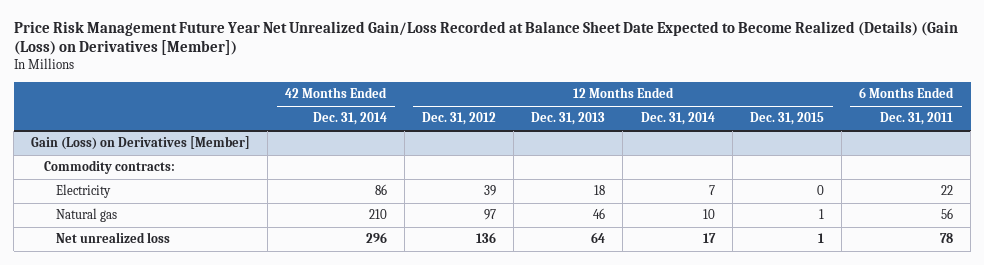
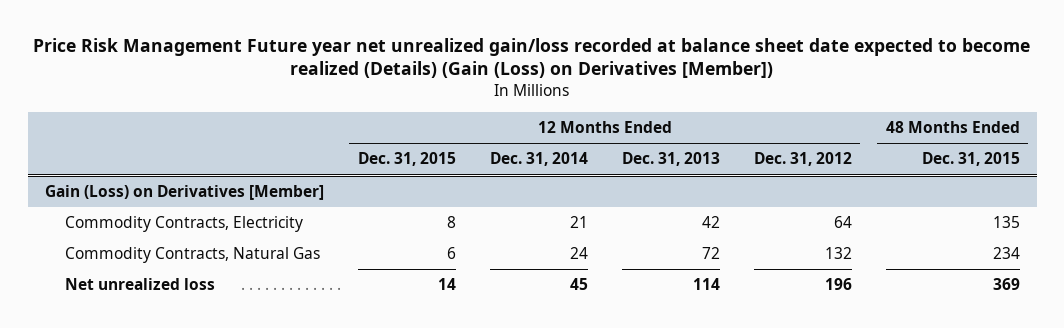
- Price Risk Management Future Year Net Unrealized Gain/Loss Recorded at Balance Sheet Date Expected to Become Realized (Details) (Gain (Loss) on Derivatives [Member])
+ Price Risk Management Future year net unrealized gain/loss recorded at balance sheet date expected to become realized (Details) (Gain (Loss) on Derivatives [Member])
- | 42 Months Ended Dec. 31, 2014 | 12 Months Ended Dec. 31, 2012 | 12 Months Ended Dec. 31, 2013 | 12 Months Ended Dec. 31, 2014 | 12 Months Ended Dec. 31, 2015 | 6 Months Ended Dec. 31, 2011
+ | 12 Months Ended Dec. 31, 2015 | 12 Months Ended Dec. 31, 2014 | 12 Months Ended Dec. 31, 2013 | 12 Months Ended Dec. 31, 2012 | 48 Months Ended Dec. 31, 2015
@ Gain (Loss) on Derivatives [Member]
- Commodity contracts:
- Electricity | 86 | 39 | 18 | 7 | 0 | 22
- Natural gas | 210 | 97 | 46 | 10 | 1 | 56
- Net unrealized loss | 296 | 136 | 64 | 17 | 1 | 78
+ Commodity Contracts, Electricity | 8 | 21 | 42 | 64 | 135
+ Commodity Contracts, Natural Gas | 6 | 24 | 72 | 132 | 234
+ Net unrealized loss | 14 | 45 | 114 | 196 | 369

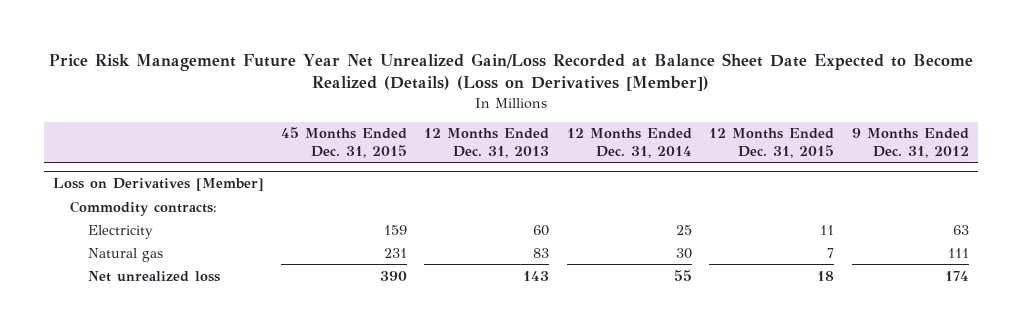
- Price Risk Management Future year net unrealized gain/loss recorded at balance sheet date expected to become realized (Details) (Gain (Loss) on Derivatives [Member])
+ Price Risk Management Future Year Net Unrealized Gain/Loss Recorded at Balance Sheet Date Expected to Become Realized (Details) (Loss on Derivatives [Member])
- | 12 Months Ended Dec. 31, 2015 | 12 Months Ended Dec. 31, 2014 | 12 Months Ended Dec. 31, 2013 | 12 Months Ended Dec. 31, 2012 | 48 Months Ended Dec. 31, 2015
+ | 45 Months Ended Dec. 31, 2015 | 12 Months Ended Dec. 31, 2013 | 12 Months Ended Dec. 31, 2014 | 12 Months Ended Dec. 31, 2015 | 9 Months Ended Dec. 31, 2012
- Gain (Loss) on Derivatives [Member]
- Commodity Contracts, Electricity | 8 | 21 | 42 | 64 | 135
- Commodity Contracts, Natural Gas | 6 | 24 | 72 | 132 | 234
- Net unrealized loss | 14 | 45 | 114 | 196 | 369
+ Loss on Derivatives [Member]
+ Commodity contracts:
+ Electricity | 159 | 60 | 25 | 11 | 63
+ Natural gas | 231 | 83 | 30 | 7 | 111
+ Net unrealized loss | 390 | 143 | 55 | 18 | 174

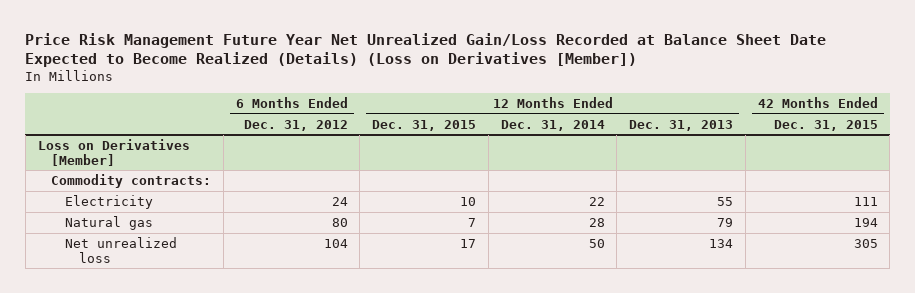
- | 45 Months Ended Dec. 31, 2015 | 12 Months Ended Dec. 31, 2013 | 12 Months Ended Dec. 31, 2014 | 12 Months Ended Dec. 31, 2015 | 9 Months Ended Dec. 31, 2012
+ | 6 Months Ended Dec. 31, 2012 | 12 Months Ended Dec. 31, 2015 | 12 Months Ended Dec. 31, 2014 | 12 Months Ended Dec. 31, 2013 | 42 Months Ended Dec. 31, 2015
@ Loss on Derivatives [Member]
- Electricity | 159 | 60 | 25 | 11 | 63
- Natural gas | 231 | 83 | 30 | 7 | 111
- Net unrealized loss | 390 | 143 | 55 | 18 | 174
+ Electricity | 24 | 10 | 22 | 55 | 111
+ Natural gas | 80 | 7 | 28 | 79 | 194
+ Net unrealized loss | 104 | 17 | 50 | 134 | 305

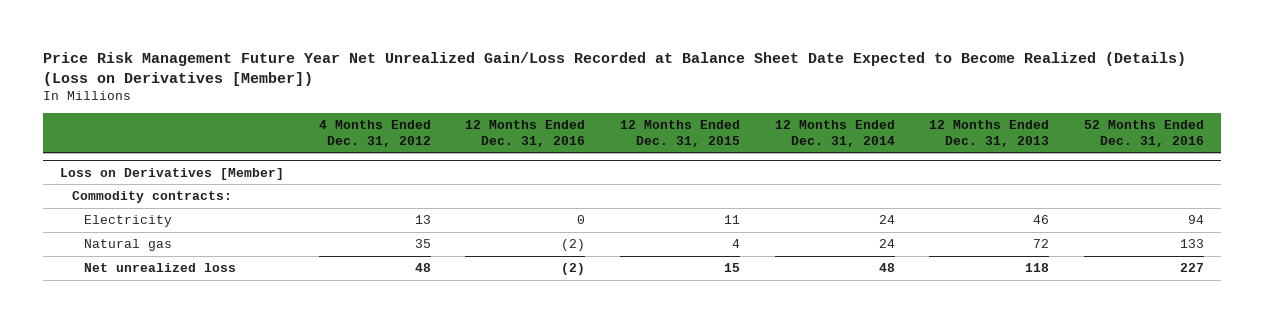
- | 6 Months Ended Dec. 31, 2012 | 12 Months Ended Dec. 31, 2015 | 12 Months Ended Dec. 31, 2014 | 12 Months Ended Dec. 31, 2013 | 42 Months Ended Dec. 31, 2015
+ | 4 Months Ended Dec. 31, 2012 | 12 Months Ended Dec. 31, 2016 | 12 Months Ended Dec. 31, 2015 | 12 Months Ended Dec. 31, 2014 | 12 Months Ended Dec. 31, 2013 | 52 Months Ended Dec. 31, 2016
@ Loss on Derivatives [Member]
- Electricity | 24 | 10 | 22 | 55 | 111
- Natural gas | 80 | 7 | 28 | 79 | 194
- Net unrealized loss | 104 | 17 | 50 | 134 | 305
+ Electricity | 13 | 0 | 11 | 24 | 46 | 94
+ Natural gas | 35 | (2) | 4 | 24 | 72 | 133
+ Net unrealized loss | 48 | (2) | 15 | 48 | 118 | 227

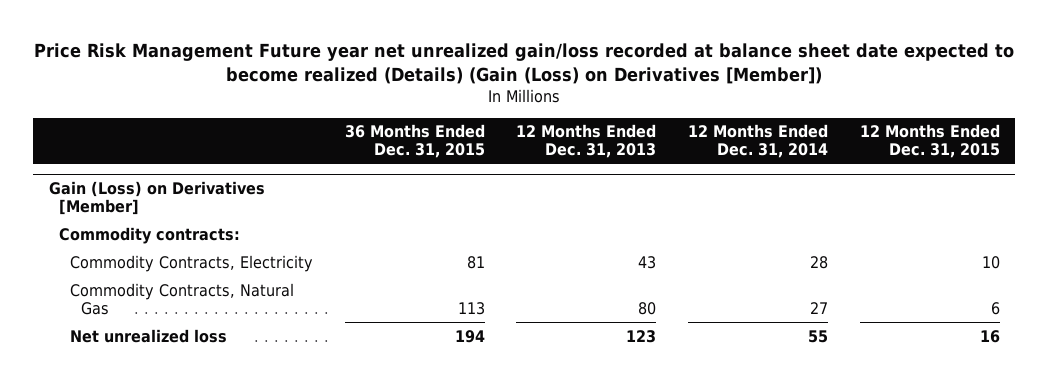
- Price Risk Management Future Year Net Unrealized Gain/Loss Recorded at Balance Sheet Date Expected to Become Realized (Details) (Loss on Derivatives [Member])
+ Price Risk Management Future year net unrealized gain/loss recorded at balance sheet date expected to become realized (Details) (Gain (Loss) on Derivatives [Member])
- | 4 Months Ended Dec. 31, 2012 | 12 Months Ended Dec. 31, 2016 | 12 Months Ended Dec. 31, 2015 | 12 Months Ended Dec. 31, 2014 | 12 Months Ended Dec. 31, 2013 | 52 Months Ended Dec. 31, 2016
+ | 36 Months Ended Dec. 31, 2015 | 12 Months Ended Dec. 31, 2013 | 12 Months Ended Dec. 31, 2014 | 12 Months Ended Dec. 31, 2015
- Loss on Derivatives [Member]
+ Gain (Loss) on Derivatives [Member]
- Electricity | 13 | 0 | 11 | 24 | 46 | 94
- Natural gas | 35 | (2) | 4 | 24 | 72 | 133
- Net unrealized loss | 48 | (2) | 15 | 48 | 118 | 227
+ Commodity Contracts, Electricity | 81 | 43 | 28 | 10
+ Commodity Contracts, Natural Gas | 113 | 80 | 27 | 6
+ Net unrealized loss | 194 | 123 | 55 | 16

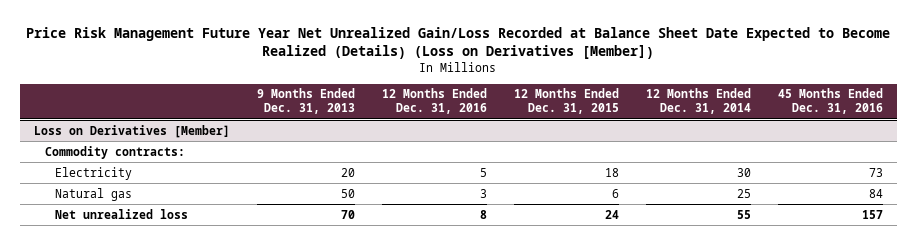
- Price Risk Management Future year net unrealized gain/loss recorded at balance sheet date expected to become realized (Details) (Gain (Loss) on Derivatives [Member])
+ Price Risk Management Future Year Net Unrealized Gain/Loss Recorded at Balance Sheet Date Expected to Become Realized (Details) (Loss on Derivatives [Member])
- | 36 Months Ended Dec. 31, 2015 | 12 Months Ended Dec. 31, 2013 | 12 Months Ended Dec. 31, 2014 | 12 Months Ended Dec. 31, 2015
+ | 9 Months Ended Dec. 31, 2013 | 12 Months Ended Dec. 31, 2016 | 12 Months Ended Dec. 31, 2015 | 12 Months Ended Dec. 31, 2014 | 45 Months Ended Dec. 31, 2016
- Gain (Loss) on Derivatives [Member]
+ Loss on Derivatives [Member]
- Commodity Contracts, Electricity | 81 | 43 | 28 | 10
- Commodity Contracts, Natural Gas | 113 | 80 | 27 | 6
- Net unrealized loss | 194 | 123 | 55 | 16
+ Electricity | 20 | 5 | 18 | 30 | 73
+ Natural gas | 50 | 3 | 6 | 25 | 84
+ Net unrealized loss | 70 | 8 | 24 | 55 | 157

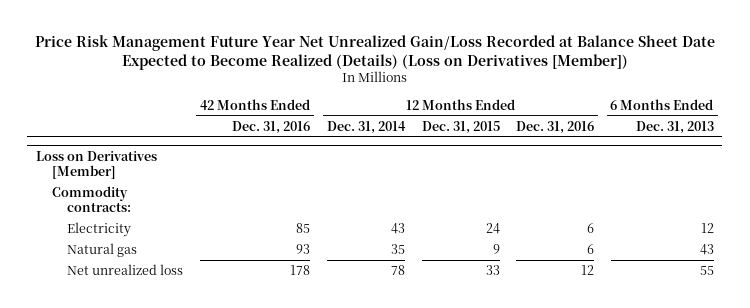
- | 9 Months Ended Dec. 31, 2013 | 12 Months Ended Dec. 31, 2016 | 12 Months Ended Dec. 31, 2015 | 12 Months Ended Dec. 31, 2014 | 45 Months Ended Dec. 31, 2016
+ | 42 Months Ended Dec. 31, 2016 | 12 Months Ended Dec. 31, 2014 | 12 Months Ended Dec. 31, 2015 | 12 Months Ended Dec. 31, 2016 | 6 Months Ended Dec. 31, 2013
@ Loss on Derivatives [Member]
- Electricity | 20 | 5 | 18 | 30 | 73
- Natural gas | 50 | 3 | 6 | 25 | 84
- Net unrealized loss | 70 | 8 | 24 | 55 | 157
+ Electricity | 85 | 43 | 24 | 6 | 12
+ Natural gas | 93 | 35 | 9 | 6 | 43
+ Net unrealized loss | 178 | 78 | 33 | 12 | 55

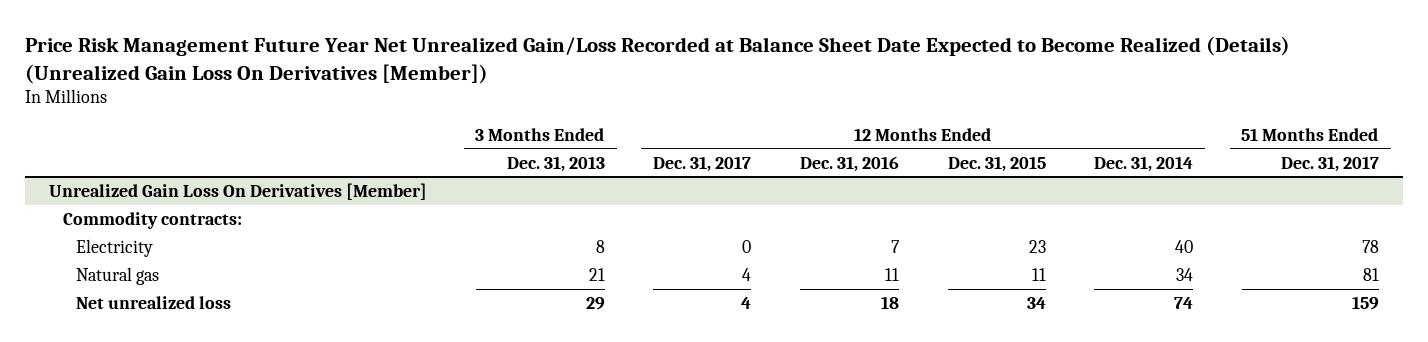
- Price Risk Management Future Year Net Unrealized Gain/Loss Recorded at Balance Sheet Date Expected to Become Realized (Details) (Loss on Derivatives [Member])
+ Price Risk Management Future Year Net Unrealized Gain/Loss Recorded at Balance Sheet Date Expected to Become Realized (Details) (Unrealized Gain Loss On Derivatives [Member])
- | 42 Months Ended Dec. 31, 2016 | 12 Months Ended Dec. 31, 2014 | 12 Months Ended Dec. 31, 2015 | 12 Months Ended Dec. 31, 2016 | 6 Months Ended Dec. 31, 2013
+ | 3 Months Ended Dec. 31, 2013 | 12 Months Ended Dec. 31, 2017 | 12 Months Ended Dec. 31, 2016 | 12 Months Ended Dec. 31, 2015 | 12 Months Ended Dec. 31, 2014 | 51 Months Ended Dec. 31, 2017
- Loss on Derivatives [Member]
+ Unrealized Gain Loss On Derivatives [Member]
- Electricity | 85 | 43 | 24 | 6 | 12
- Natural gas | 93 | 35 | 9 | 6 | 43
- Net unrealized loss | 178 | 78 | 33 | 12 | 55
+ Electricity | 8 | 0 | 7 | 23 | 40 | 78
+ Natural gas | 21 | 4 | 11 | 11 | 34 | 81
+ Net unrealized loss | 29 | 4 | 18 | 34 | 74 | 159

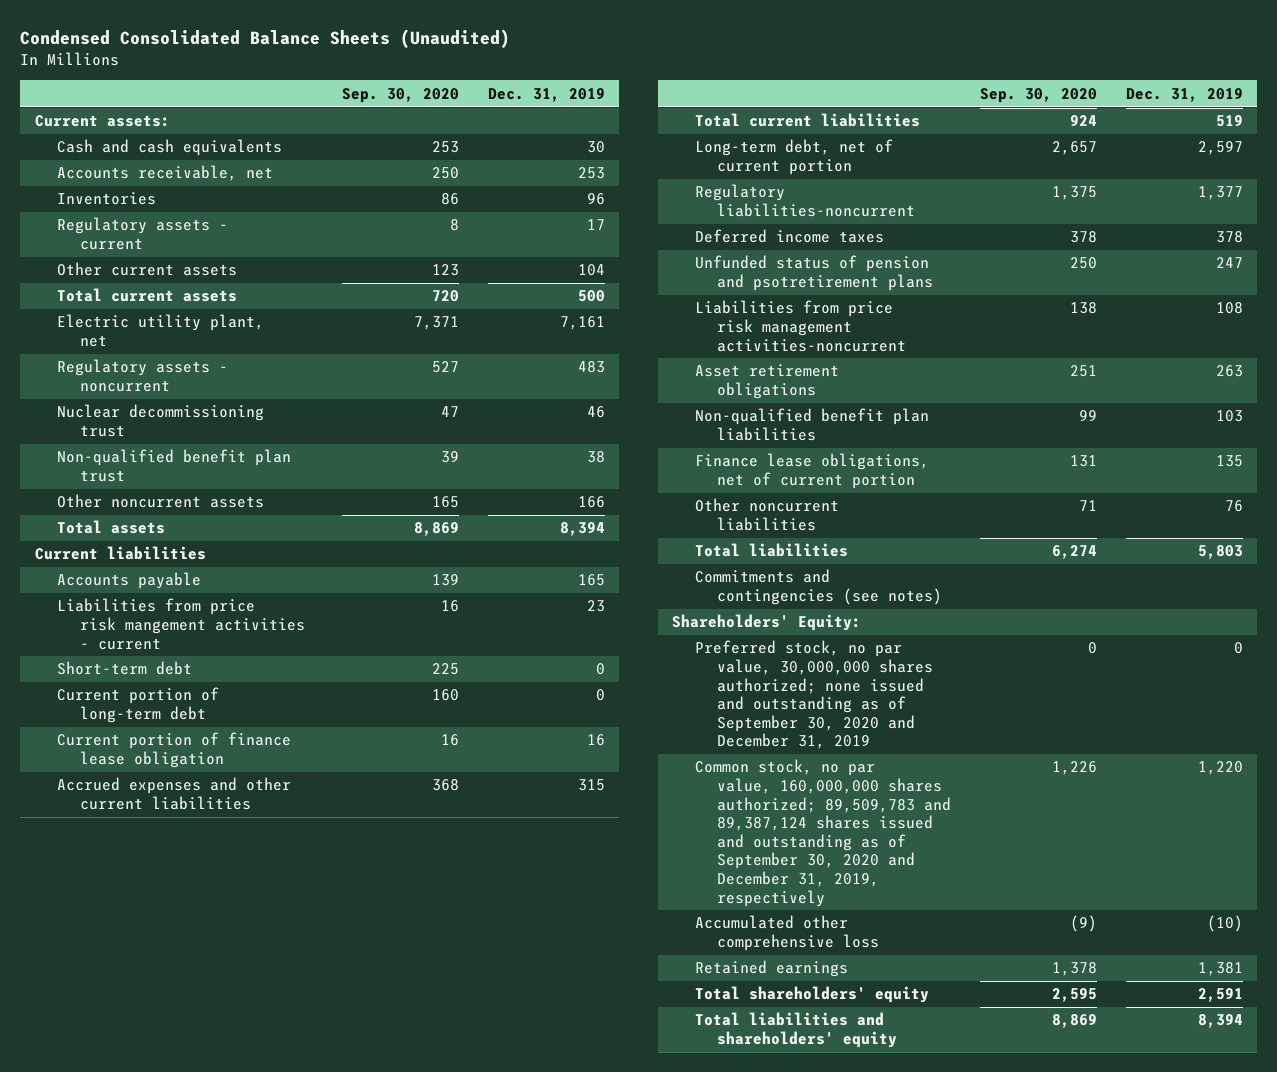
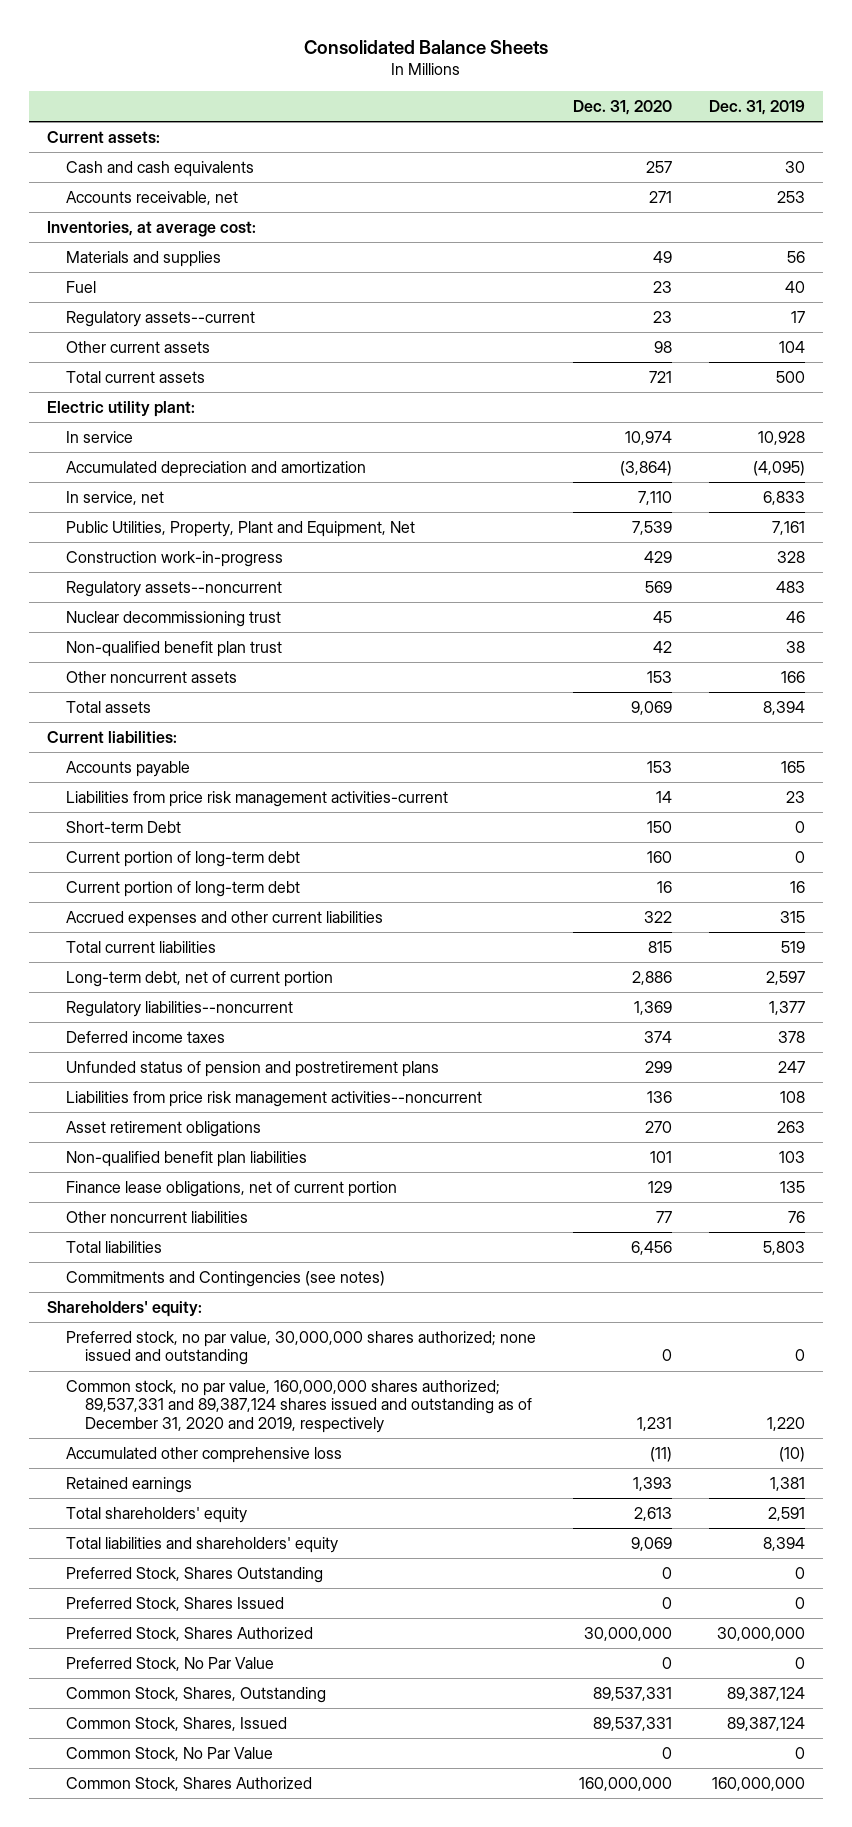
- Condensed Consolidated Balance Sheets (Unaudited)
+ Consolidated Balance Sheets
- | Sep. 30, 2020 | Dec. 31, 2019
+ | Dec. 31, 2020 | Dec. 31, 2019
- Inventories | 86 | 96
- Regulatory assets - current | 8 | 17
+ Inventories, at average cost:
+ Materials and supplies | 49 | 56
+ Fuel | 23 | 40
+ Regulatory assets--current | 23 | 17
- Electric utility plant, net | 7,371 | 7,161
- Regulatory assets - noncurrent | 527 | 483
+ Electric utility plant:
+ In service | 10,974 | 10,928
+ Accumulated depreciation and amortization | (3,864) | (4,095)
+ In service, net | 7,110 | 6,833
+ Public Utilities, Property, Plant and Equipment, Net | 7,539 | 7,161
+ Construction work-in-progress | 429 | 328
+ Regulatory assets--noncurrent | 569 | 483
- Current liabilities
+ Current liabilities:
- Liabilities from price risk mangement activities - current | 16 | 23
- Short-term debt | 225 | 0
+ Liabilities from price risk management activities-current | 14 | 23
+ Short-term Debt | 150 | 0
- Current portion of finance lease obligation | 16 | 16
+ Current portion of long-term debt | 16 | 16
- Regulatory liabilities-noncurrent | 1,375 | 1,377
+ Regulatory liabilities--noncurrent | 1,369 | 1,377
- Unfunded status of pension and psotretirement plans | 250 | 247
- Liabilities from price risk management activities-noncurrent | 138 | 108
+ Unfunded status of pension and postretirement plans | 299 | 247
+ Liabilities from price risk management activities--noncurrent | 136 | 108
- Commitments and contingencies (see notes)
- Shareholders' Equity:
- Preferred stock, no par value, 30,000,000 shares authorized; none issued and outstanding as of September 30, 2020 and December 31, 2019 | 0 | 0
- Common stock, no par value, 160,000,000 shares authorized; 89,509,783 and 89,387,124 shares issued and outstanding as of September 30, 2020 and December 31, 2019, respectively | 1,226 | 1,220
+ Commitments and Contingencies (see notes)
+ Shareholders' equity:
+ Preferred stock, no par value, 30,000,000 shares authorized; none issued and outstanding | 0 | 0
+ Common stock, no par value, 160,000,000 shares authorized; 89,537,331 and 89,387,124 shares issued and outstanding as of December 31, 2020 and 2019, respectively | 1,231 | 1,220
+ Preferred Stock, Shares Outstanding | 0 | 0
+ Preferred Stock, Shares Issued | 0 | 0
+ Preferred Stock, Shares Authorized | 30,000,000 | 30,000,000
+ Preferred Stock, No Par Value | 0 | 0
+ Common Stock, Shares, Outstanding | 89,537,331 | 89,387,124
+ Common Stock, Shares, Issued | 89,537,331 | 89,387,124
+ Common Stock, No Par Value | 0 | 0
+ Common Stock, Shares Authorized | 160,000,000 | 160,000,000

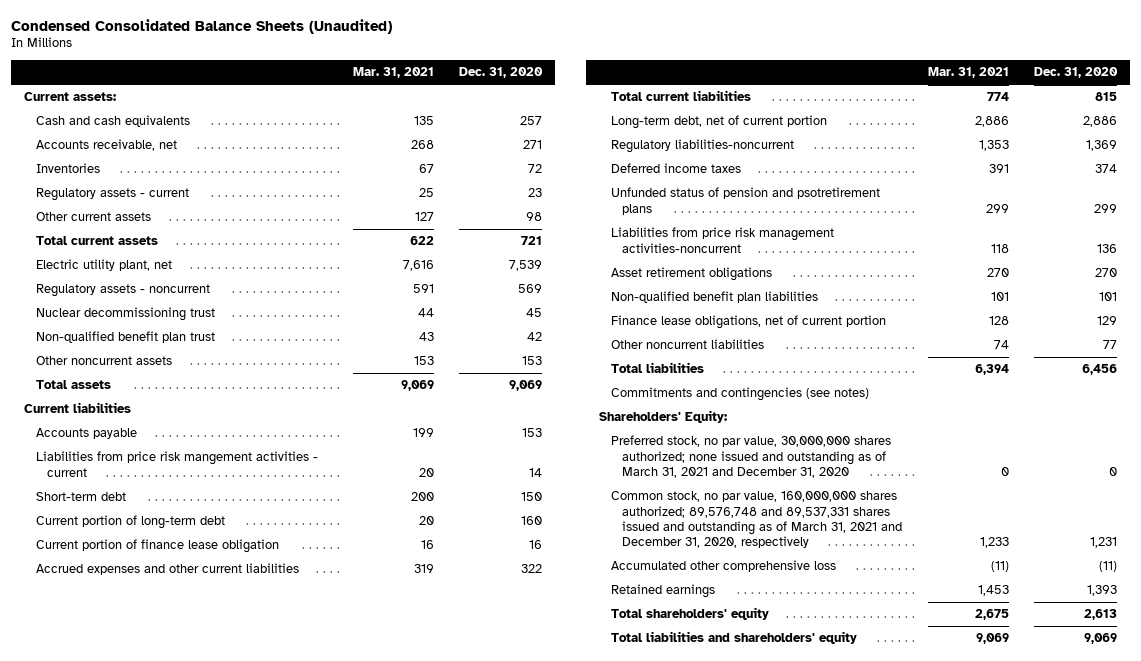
- Consolidated Balance Sheets
+ Condensed Consolidated Balance Sheets (Unaudited)
- | Dec. 31, 2020 | Dec. 31, 2019
+ | Mar. 31, 2021 | Dec. 31, 2020
- Inventories, at average cost:
- Materials and supplies | 49 | 56
- Fuel | 23 | 40
- Regulatory assets--current | 23 | 17
+ Inventories | 67 | 72
+ Regulatory assets - current | 25 | 23
- Electric utility plant:
- In service | 10,974 | 10,928
- Accumulated depreciation and amortization | (3,864) | (4,095)
- In service, net | 7,110 | 6,833
- Public Utilities, Property, Plant and Equipment, Net | 7,539 | 7,161
- Construction work-in-progress | 429 | 328
- Regulatory assets--noncurrent | 569 | 483
+ Electric utility plant, net | 7,616 | 7,539
+ Regulatory assets - noncurrent | 591 | 569
- Current liabilities:
+ Current liabilities
- Liabilities from price risk management activities-current | 14 | 23
- Short-term Debt | 150 | 0
+ Liabilities from price risk mangement activities - current | 20 | 14
+ Short-term debt | 200 | 150
- Current portion of long-term debt | 16 | 16
+ Current portion of finance lease obligation | 16 | 16
- Regulatory liabilities--noncurrent | 1,369 | 1,377
+ Regulatory liabilities-noncurrent | 1,353 | 1,369
- Unfunded status of pension and postretirement plans | 299 | 247
- Liabilities from price risk management activities--noncurrent | 136 | 108
+ Unfunded status of pension and psotretirement plans | 299 | 299
+ Liabilities from price risk management activities-noncurrent | 118 | 136
- Commitments and Contingencies (see notes)
- Shareholders' equity:
- Preferred stock, no par value, 30,000,000 shares authorized; none issued and outstanding | 0 | 0
- Common stock, no par value, 160,000,000 shares authorized; 89,537,331 and 89,387,124 shares issued and outstanding as of December 31, 2020 and 2019, respectively | 1,231 | 1,220
+ Commitments and contingencies (see notes)
+ Shareholders' Equity:
+ Preferred stock, no par value, 30,000,000 shares authorized; none issued and outstanding as of March 31, 2021 and December 31, 2020 | 0 | 0
+ Common stock, no par value, 160,000,000 shares authorized; 89,576,748 and 89,537,331 shares issued and outstanding as of March 31, 2021 and December 31, 2020, respectively | 1,233 | 1,231
- Preferred Stock, Shares Outstanding | 0 | 0
- Preferred Stock, Shares Issued | 0 | 0
- Preferred Stock, Shares Authorized | 30,000,000 | 30,000,000
- Preferred Stock, No Par Value | 0 | 0
- Common Stock, Shares, Outstanding | 89,537,331 | 89,387,124
- Common Stock, Shares, Issued | 89,537,331 | 89,387,124
- Common Stock, No Par Value | 0 | 0
- Common Stock, Shares Authorized | 160,000,000 | 160,000,000

